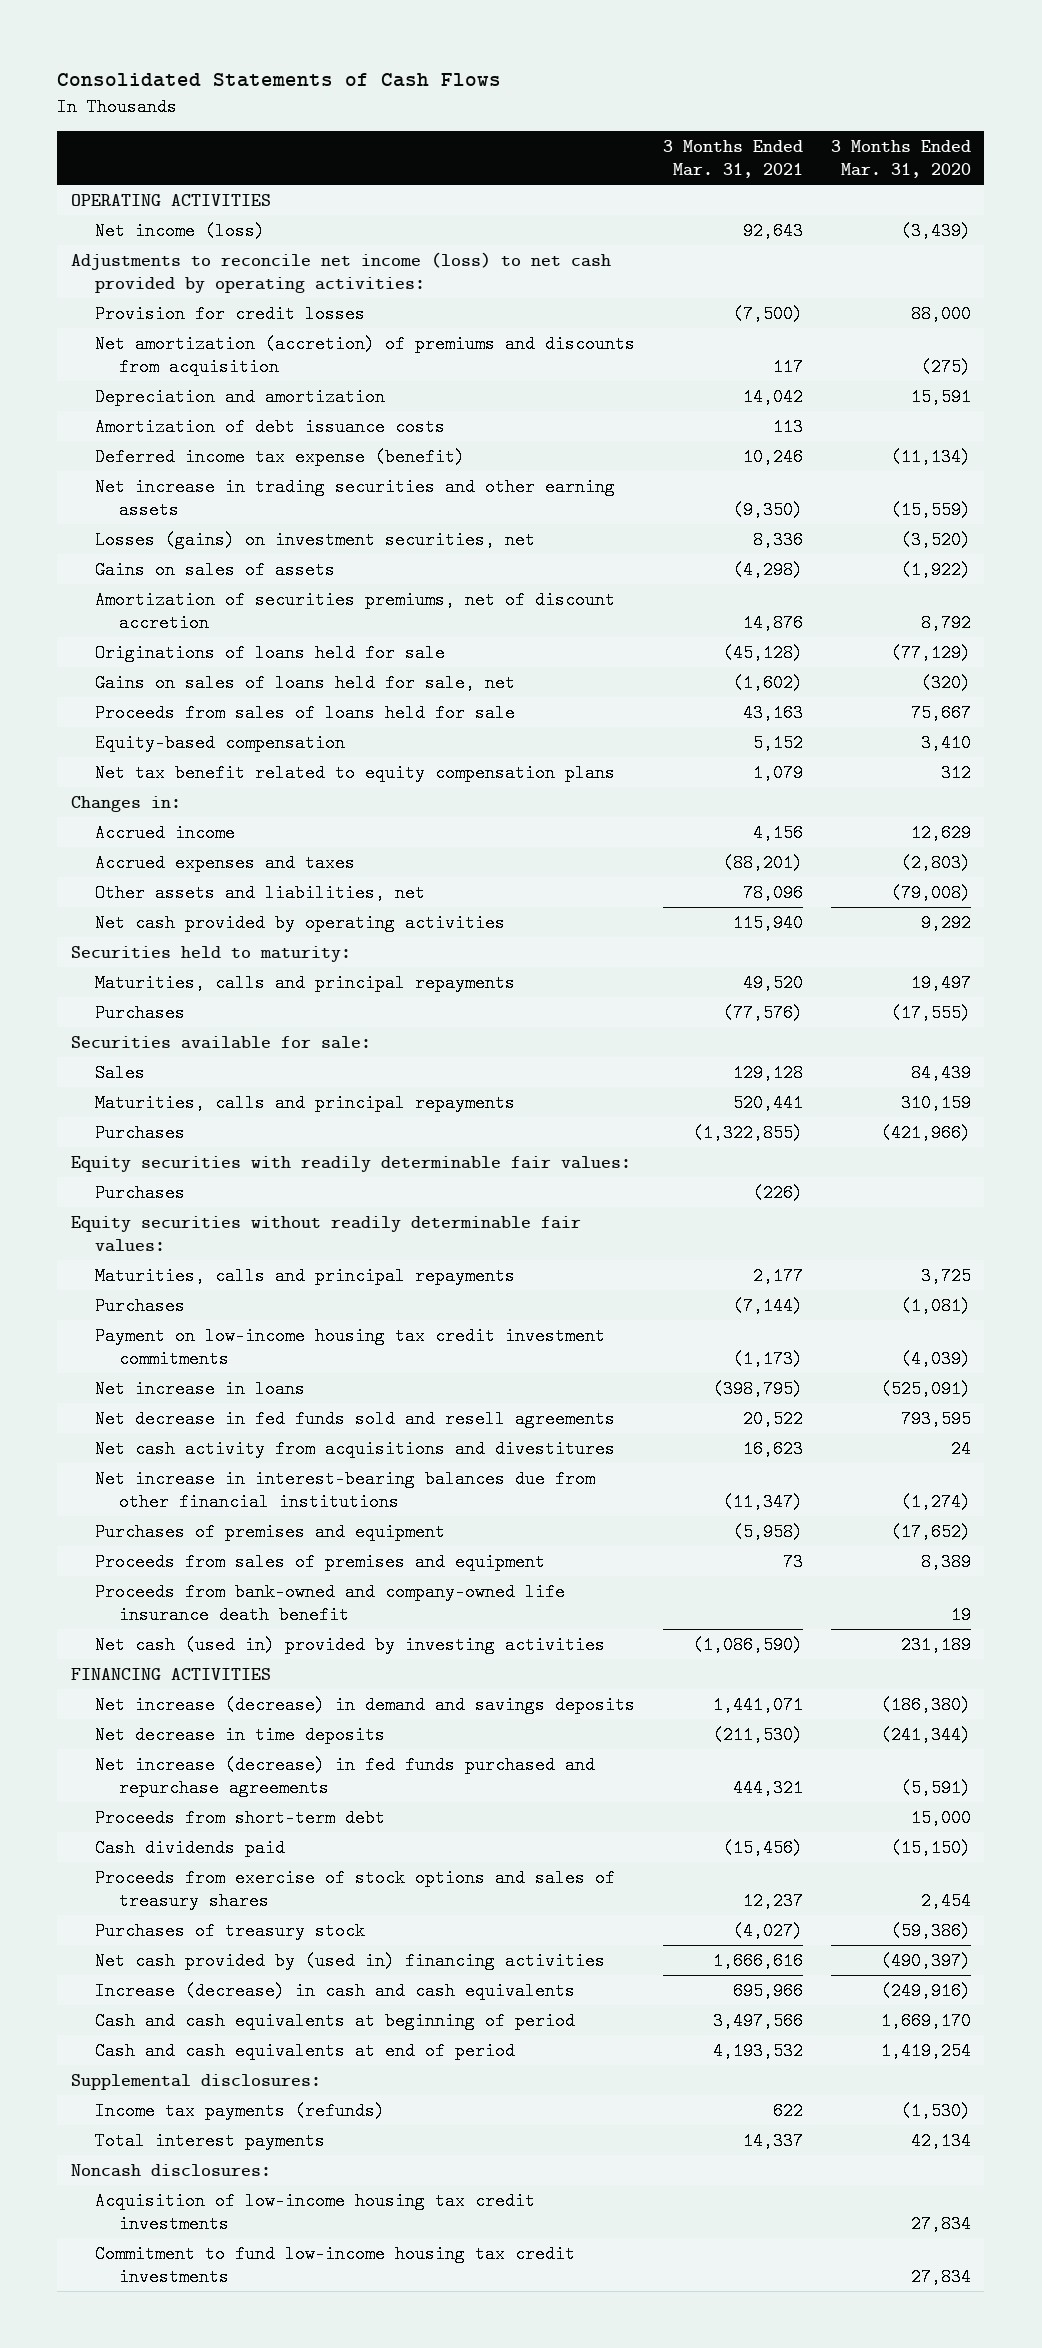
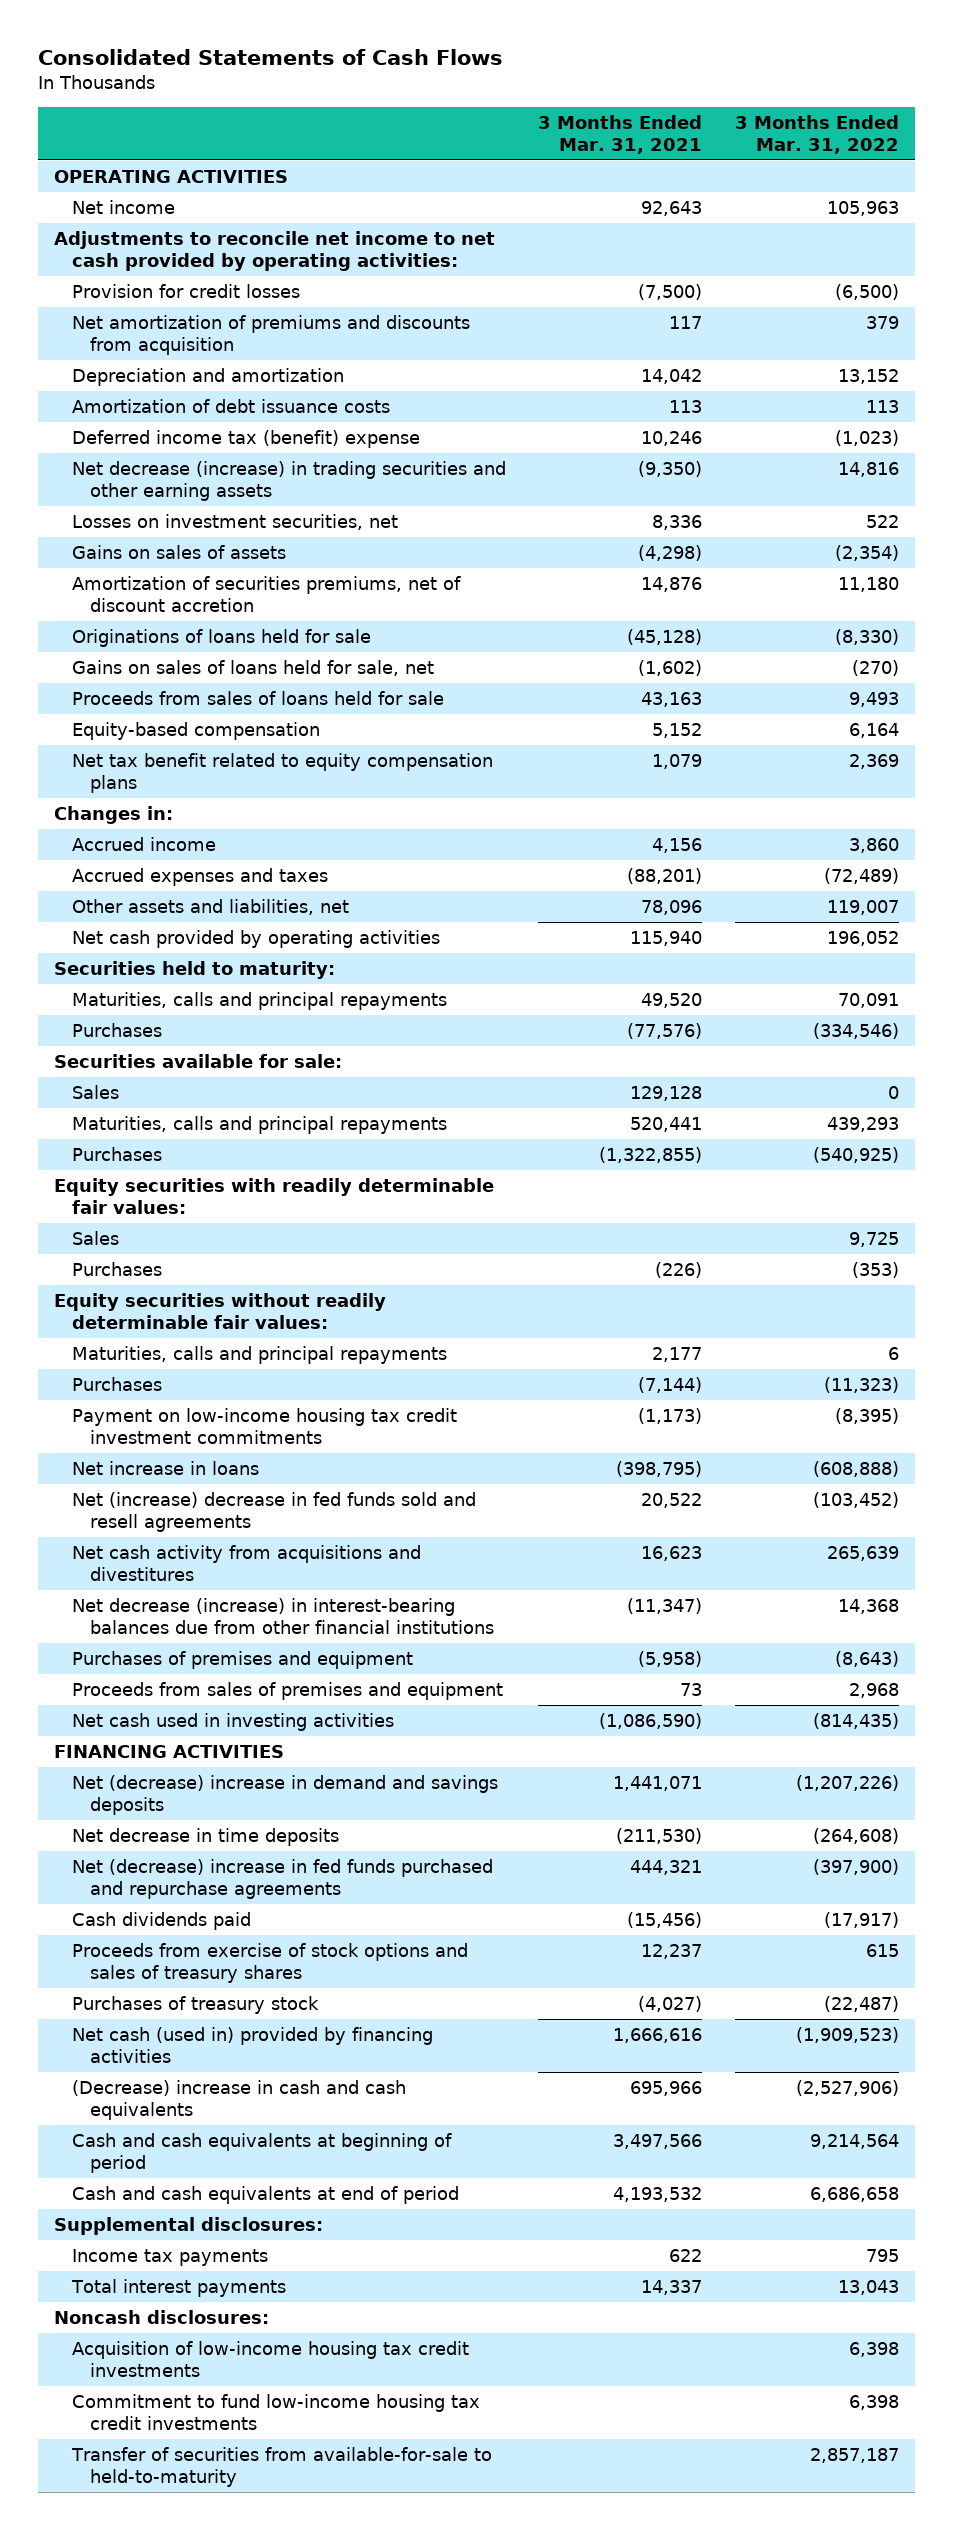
- | 3 Months Ended Mar. 31, 2021 | 3 Months Ended Mar. 31, 2020
+ | 3 Months Ended Mar. 31, 2021 | 3 Months Ended Mar. 31, 2022
- Net income (loss) | 92,643 | (3,439)
- Adjustments to reconcile net income (loss) to net cash provided by operating activities:
+ Net income | 92,643 | 105,963
+ Adjustments to reconcile net income to net cash provided by operating activities:
- Net amortization (accretion) of premiums and discounts from acquisition | 117 | (275)
+ Net amortization of premiums and discounts from acquisition | 117 | 379
- Deferred income tax expense (benefit) | 10,246 | (11,134)
- Net increase in trading securities and other earning assets | (9,350) | (15,559)
- Losses (gains) on investment securities, net | 8,336 | (3,520)
+ Deferred income tax (benefit) expense | 10,246 | (1,023)
+ Net decrease (increase) in trading securities and other earning assets | (9,350) | 14,816
+ Losses on investment securities, net | 8,336 | 522
+ Sales | | 9,725
- Net decrease in fed funds sold and resell agreements | 20,522 | 793,595
+ Net (increase) decrease in fed funds sold and resell agreements | 20,522 | (103,452)
- Net increase in interest-bearing balances due from other financial institutions | (11,347) | (1,274)
+ Net decrease (increase) in interest-bearing balances due from other financial institutions | (11,347) | 14,368
- Proceeds from bank-owned and company-owned life insurance death benefit | | 19
- Net cash (used in) provided by investing activities | (1,086,590) | 231,189
+ Net cash used in investing activities | (1,086,590) | (814,435)
- Net increase (decrease) in demand and savings deposits | 1,441,071 | (186,380)
+ Net (decrease) increase in demand and savings deposits | 1,441,071 | (1,207,226)
- Net increase (decrease) in fed funds purchased and repurchase agreements | 444,321 | (5,591)
- Proceeds from short-term debt | | 15,000
+ Net (decrease) increase in fed funds purchased and repurchase agreements | 444,321 | (397,900)
- Net cash provided by (used in) financing activities | 1,666,616 | (490,397)
- Increase (decrease) in cash and cash equivalents | 695,966 | (249,916)
+ Net cash (used in) provided by financing activities | 1,666,616 | (1,909,523)
+ (Decrease) increase in cash and cash equivalents | 695,966 | (2,527,906)
- Income tax payments (refunds) | 622 | (1,530)
+ Income tax payments | 622 | 795
+ Transfer of securities from available-for-sale to held-to-maturity | | 2,857,187

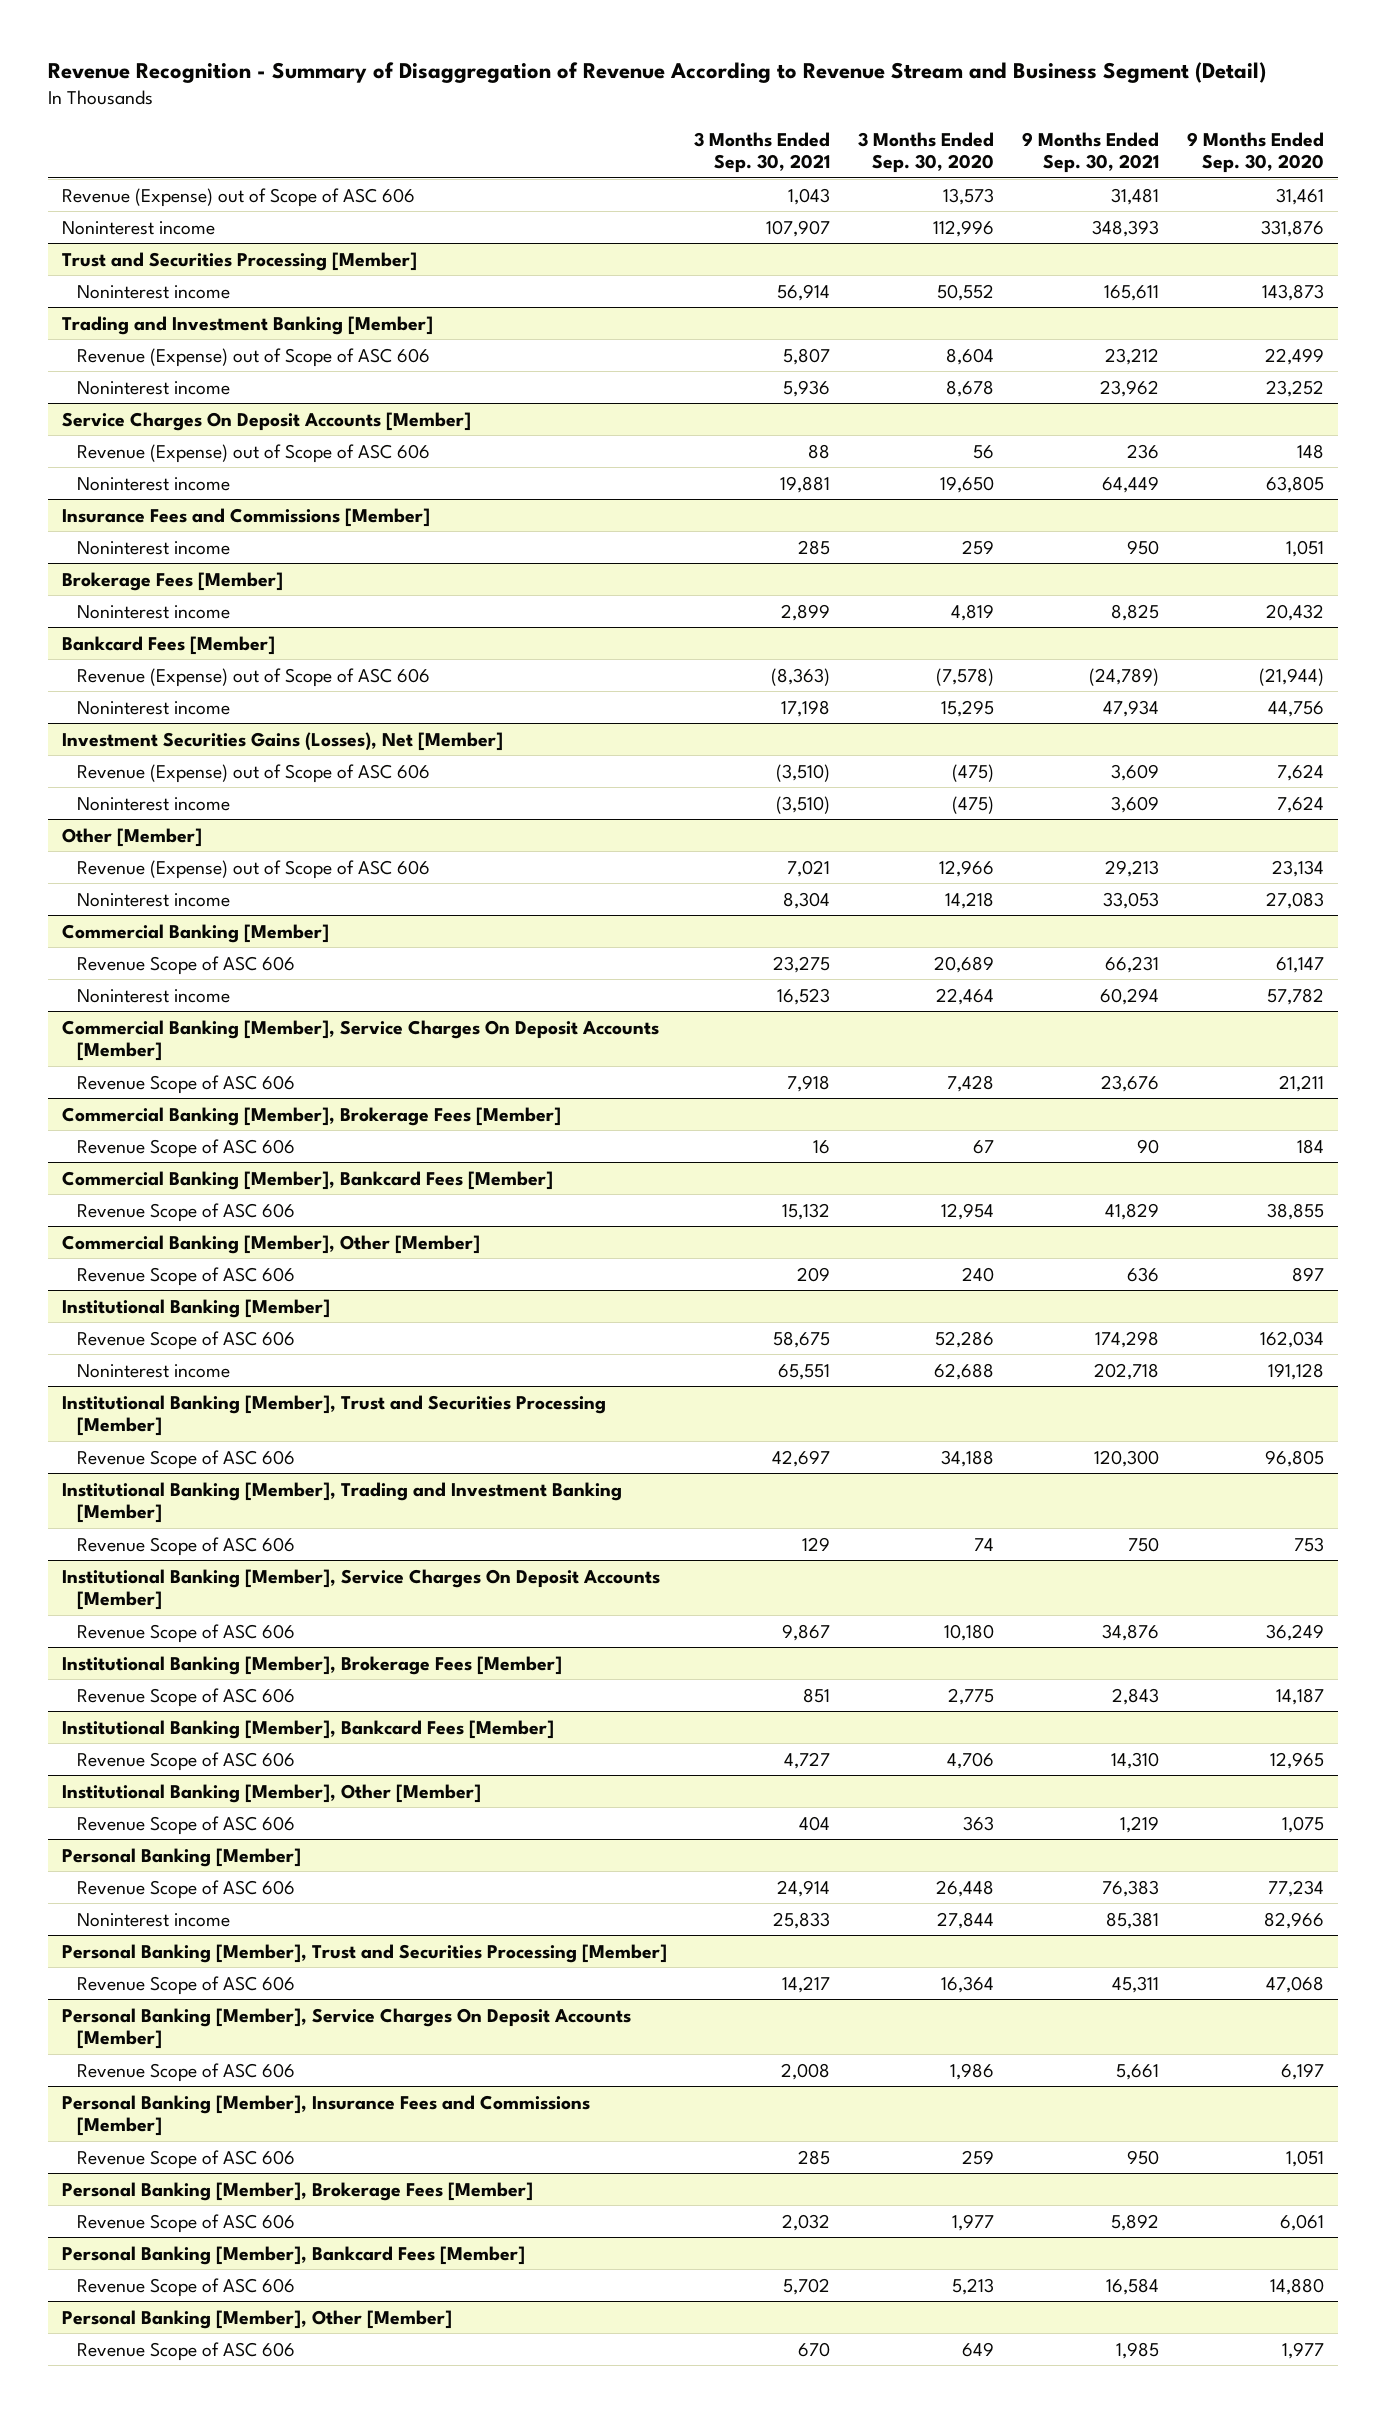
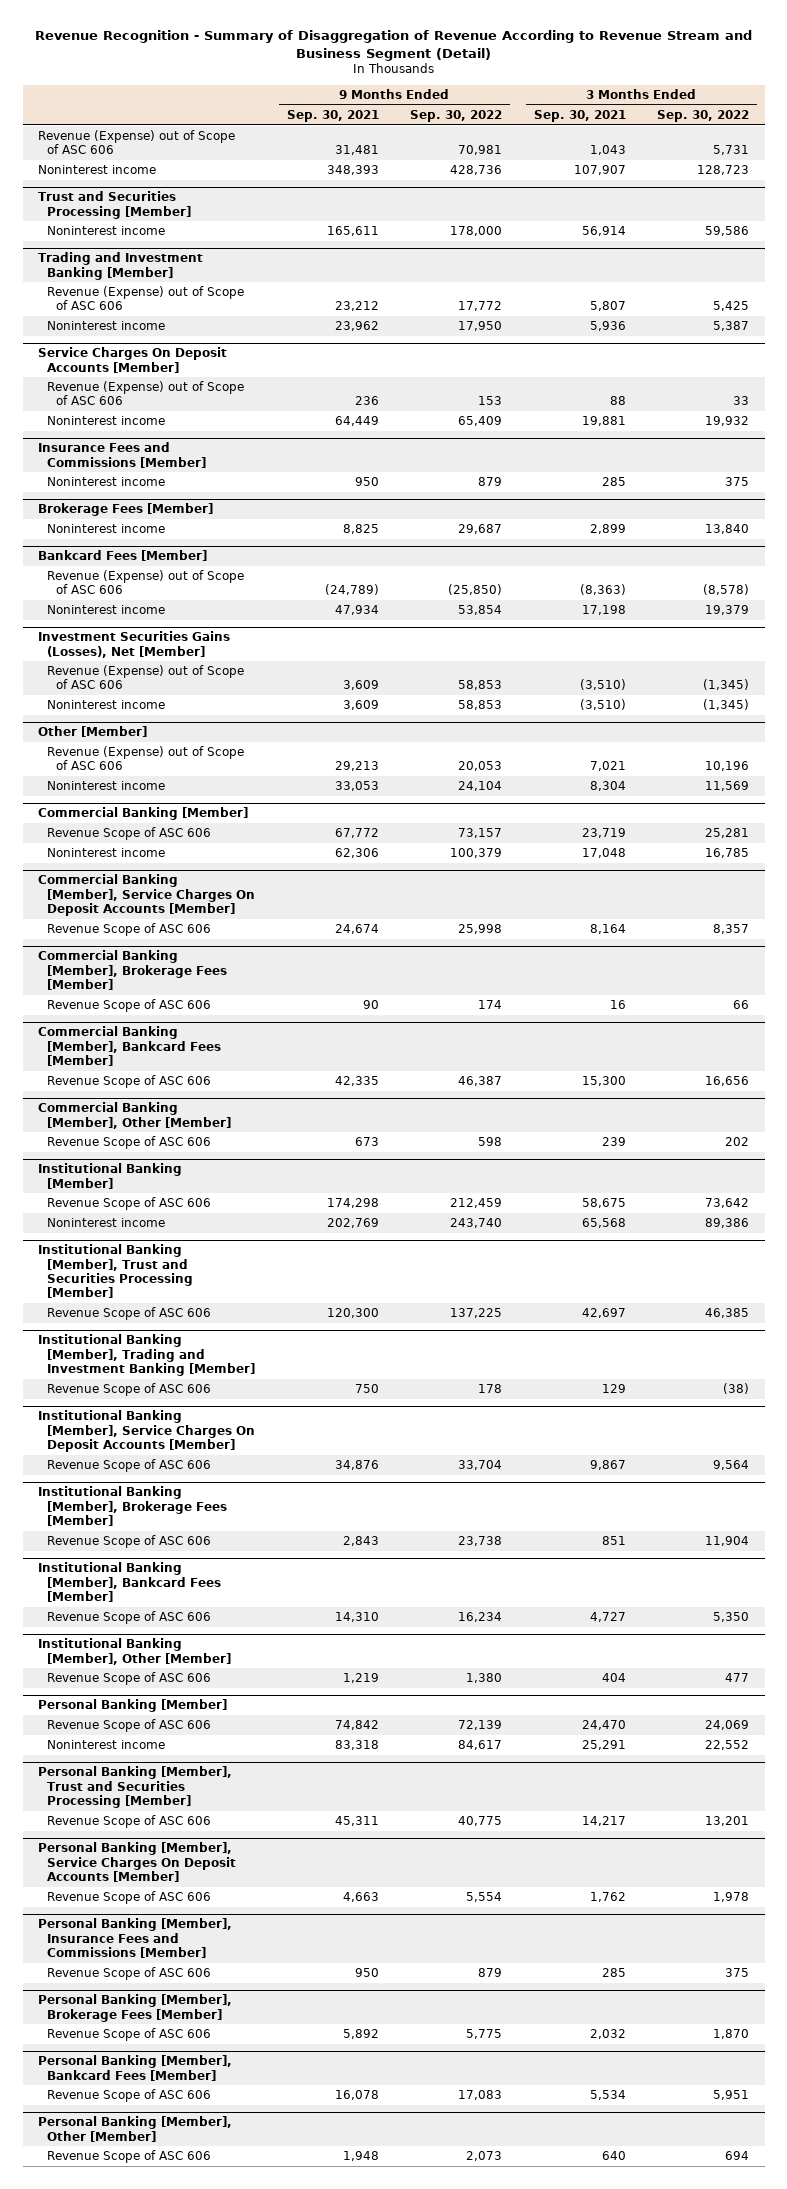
- | 3 Months Ended Sep. 30, 2021 | 3 Months Ended Sep. 30, 2020 | 9 Months Ended Sep. 30, 2021 | 9 Months Ended Sep. 30, 2020
+ | 9 Months Ended Sep. 30, 2021 | 9 Months Ended Sep. 30, 2022 | 3 Months Ended Sep. 30, 2021 | 3 Months Ended Sep. 30, 2022
@ Commercial Banking [Member]
- Revenue Scope of ASC 606 | 23,275 | 20,689 | 66,231 | 61,147
- Noninterest income | 16,523 | 22,464 | 60,294 | 57,782
+ Revenue Scope of ASC 606 | 67,772 | 73,157 | 23,719 | 25,281
+ Noninterest income | 62,306 | 100,379 | 17,048 | 16,785
@ Commercial Banking [Member], Service Charges On Deposit Accounts [Member]
- Revenue Scope of ASC 606 | 7,918 | 7,428 | 23,676 | 21,211
+ Revenue Scope of ASC 606 | 24,674 | 25,998 | 8,164 | 8,357
@ Commercial Banking [Member], Bankcard Fees [Member]
- Revenue Scope of ASC 606 | 15,132 | 12,954 | 41,829 | 38,855
+ Revenue Scope of ASC 606 | 42,335 | 46,387 | 15,300 | 16,656
@ Commercial Banking [Member], Other [Member]
- Revenue Scope of ASC 606 | 209 | 240 | 636 | 897
+ Revenue Scope of ASC 606 | 673 | 598 | 239 | 202
@ Institutional Banking [Member]
- Noninterest income | 65,551 | 62,688 | 202,718 | 191,128
+ Noninterest income | 202,769 | 243,740 | 65,568 | 89,386
@ Personal Banking [Member]
- Revenue Scope of ASC 606 | 24,914 | 26,448 | 76,383 | 77,234
- Noninterest income | 25,833 | 27,844 | 85,381 | 82,966
+ Revenue Scope of ASC 606 | 74,842 | 72,139 | 24,470 | 24,069
+ Noninterest income | 83,318 | 84,617 | 25,291 | 22,552
@ Personal Banking [Member], Service Charges On Deposit Accounts [Member]
- Revenue Scope of ASC 606 | 2,008 | 1,986 | 5,661 | 6,197
+ Revenue Scope of ASC 606 | 4,663 | 5,554 | 1,762 | 1,978
@ Personal Banking [Member], Bankcard Fees [Member]
- Revenue Scope of ASC 606 | 5,702 | 5,213 | 16,584 | 14,880
+ Revenue Scope of ASC 606 | 16,078 | 17,083 | 5,534 | 5,951
@ Personal Banking [Member], Other [Member]
- Revenue Scope of ASC 606 | 670 | 649 | 1,985 | 1,977
+ Revenue Scope of ASC 606 | 1,948 | 2,073 | 640 | 694

